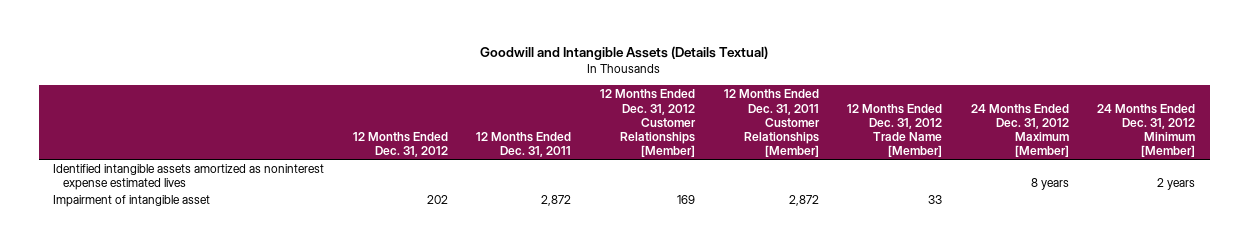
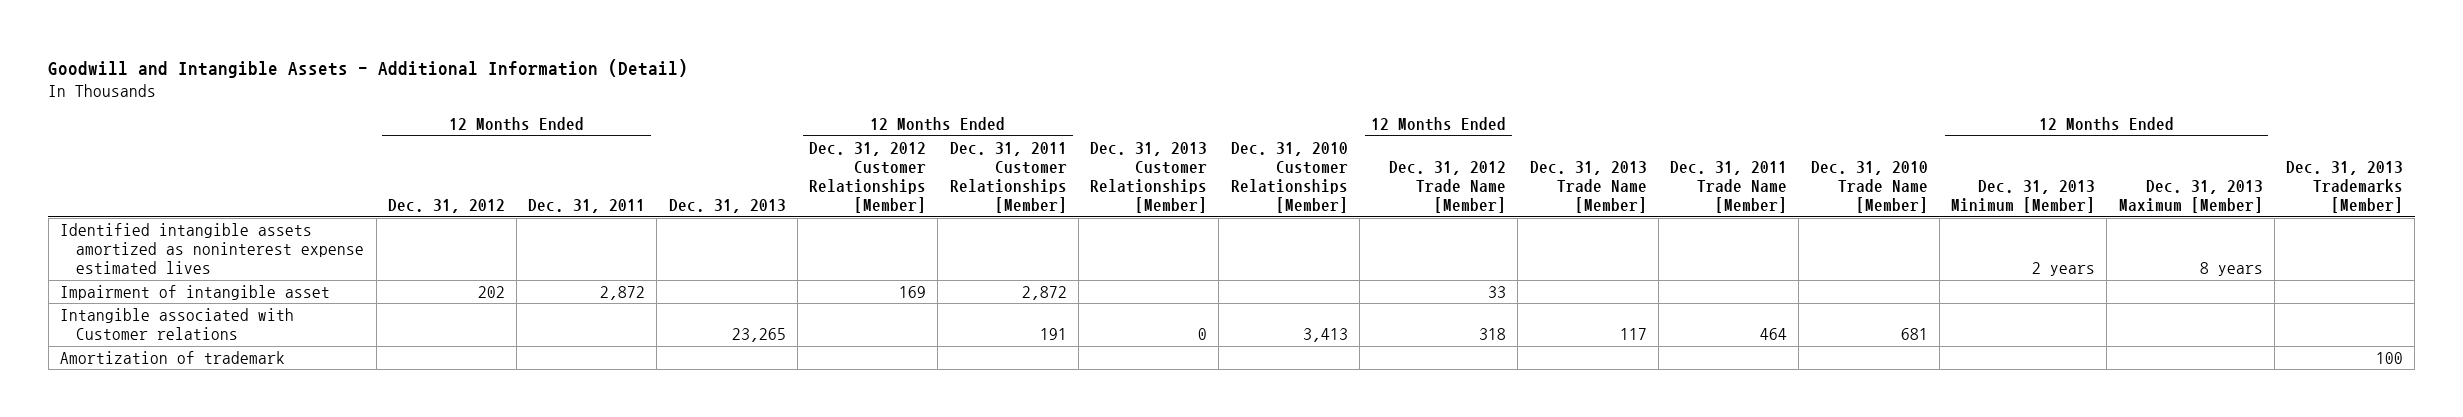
- Goodwill and Intangible Assets (Details Textual)
+ Goodwill and Intangible Assets - Additional Information (Detail)
- | 12 Months Ended Dec. 31, 2012 | 12 Months Ended Dec. 31, 2011 | 12 Months Ended Dec. 31, 2012 Customer Relationships [Member] | 12 Months Ended Dec. 31, 2011 Customer Relationships [Member] | 12 Months Ended Dec. 31, 2012 Trade Name [Member] | 24 Months Ended Dec. 31, 2012 Maximum [Member] | 24 Months Ended Dec. 31, 2012 Minimum [Member]
+ | 12 Months Ended Dec. 31, 2012 | 12 Months Ended Dec. 31, 2011 | Dec. 31, 2013 | 12 Months Ended Dec. 31, 2012 Customer Relationships [Member] | 12 Months Ended Dec. 31, 2011 Customer Relationships [Member] | Dec. 31, 2013 Customer Relationships [Member] | Dec. 31, 2010 Customer Relationships [Member] | 12 Months Ended Dec. 31, 2012 Trade Name [Member] | Dec. 31, 2013 Trade Name [Member] | Dec. 31, 2011 Trade Name [Member] | Dec. 31, 2010 Trade Name [Member] | 12 Months Ended Dec. 31, 2013 Minimum [Member] | 12 Months Ended Dec. 31, 2013 Maximum [Member] | Dec. 31, 2013 Trademarks [Member]
+ Intangible associated with Customer relations | | | 23,265 | | 191 | 0 | 3,413 | 318 | 117 | 464 | 681 | | |
+ Amortization of trademark | | | | | | | | | | | | | | 100

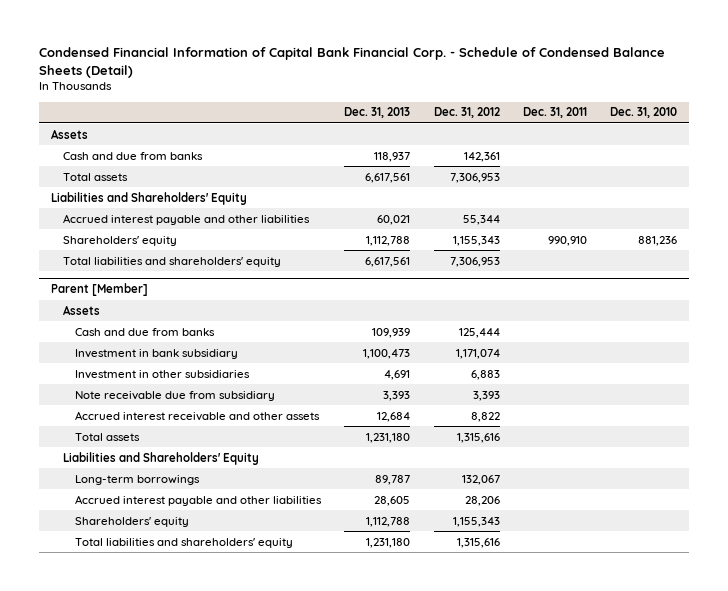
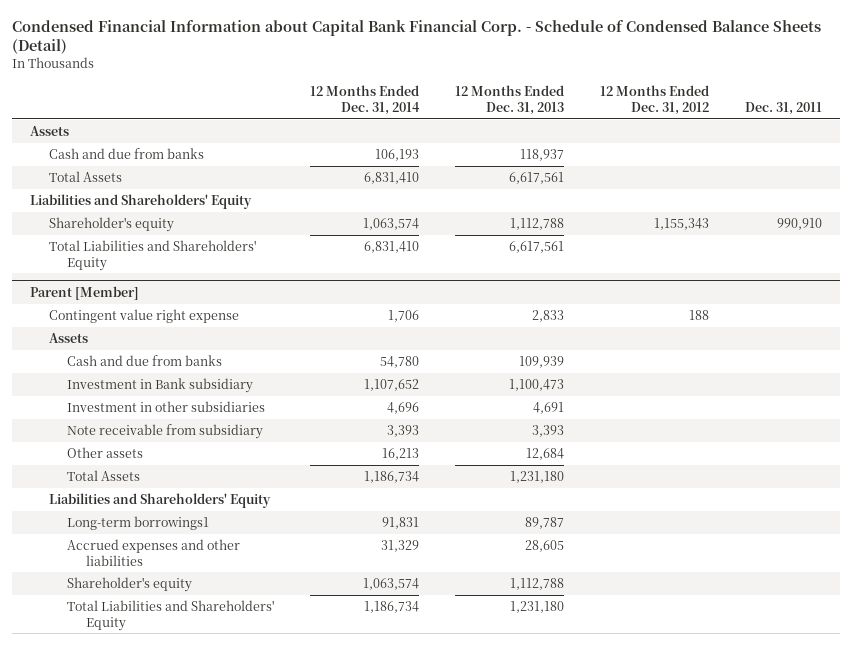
- Condensed Financial Information of Capital Bank Financial Corp. - Schedule of Condensed Balance Sheets (Detail)
+ Condensed Financial Information about Capital Bank Financial Corp. - Schedule of Condensed Balance Sheets (Detail)
- | Dec. 31, 2013 | Dec. 31, 2012 | Dec. 31, 2011 | Dec. 31, 2010
+ | 12 Months Ended Dec. 31, 2014 | 12 Months Ended Dec. 31, 2013 | 12 Months Ended Dec. 31, 2012 | Dec. 31, 2011
- Total assets | 6,617,561 | 7,306,953 | |
+ Total Assets | 6,831,410 | 6,617,561 | |
- Accrued interest payable and other liabilities | 60,021 | 55,344 | |
- Shareholders' equity | 1,112,788 | 1,155,343 | 990,910 | 881,236
- Total liabilities and shareholders' equity | 6,617,561 | 7,306,953 | |
+ Shareholder's equity | 1,063,574 | 1,112,788 | 1,155,343 | 990,910
+ Total Liabilities and Shareholders' Equity | 6,831,410 | 6,617,561 | |
@ Parent [Member]
+ Contingent value right expense | 1,706 | 2,833 | 188 |
- Investment in bank subsidiary | 1,100,473 | 1,171,074 | |
+ Investment in Bank subsidiary | 1,107,652 | 1,100,473 | |
- Note receivable due from subsidiary | 3,393 | 3,393 | |
- Accrued interest receivable and other assets | 12,684 | 8,822 | |
- Total assets | 1,231,180 | 1,315,616 | |
+ Note receivable from subsidiary | 3,393 | 3,393 | |
+ Other assets | 16,213 | 12,684 | |
+ Total Assets | 1,186,734 | 1,231,180 | |
- Long-term borrowings | 89,787 | 132,067 | |
- Accrued interest payable and other liabilities | 28,605 | 28,206 | |
- Shareholders' equity | 1,112,788 | 1,155,343 | |
- Total liabilities and shareholders' equity | 1,231,180 | 1,315,616 | |
+ Long-term borrowings1 | 91,831 | 89,787 | |
+ Accrued expenses and other liabilities | 31,329 | 28,605 | |
+ Shareholder's equity | 1,063,574 | 1,112,788 | |
+ Total Liabilities and Shareholders' Equity | 1,186,734 | 1,231,180 | |

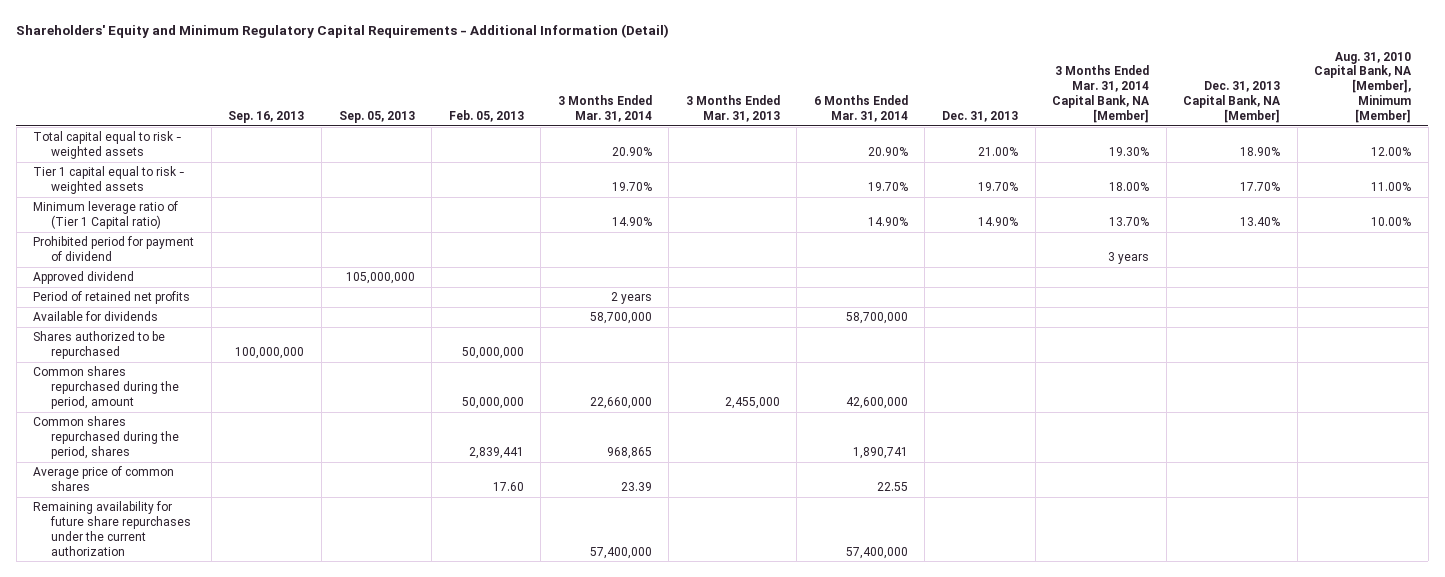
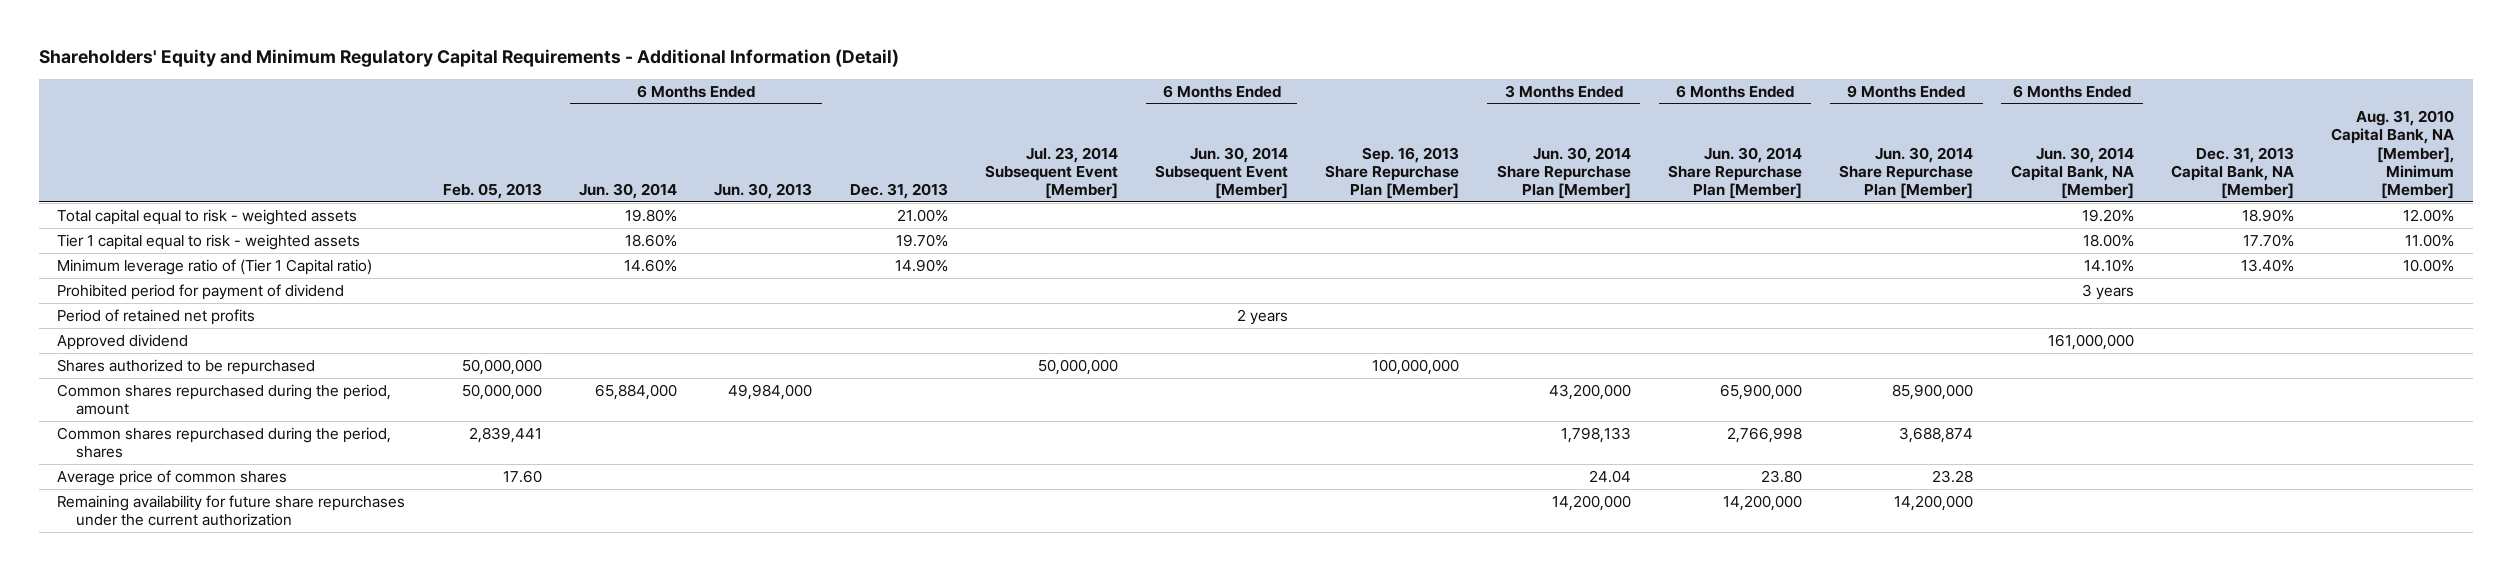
- | Sep. 16, 2013 | Sep. 05, 2013 | Feb. 05, 2013 | 3 Months Ended Mar. 31, 2014 | 3 Months Ended Mar. 31, 2013 | 6 Months Ended Mar. 31, 2014 | Dec. 31, 2013 | 3 Months Ended Mar. 31, 2014 Capital Bank, NA [Member] | Dec. 31, 2013 Capital Bank, NA [Member] | Aug. 31, 2010 Capital Bank, NA [Member], Minimum [Member]
+ | Feb. 05, 2013 | 6 Months Ended Jun. 30, 2014 | 6 Months Ended Jun. 30, 2013 | Dec. 31, 2013 | Jul. 23, 2014 Subsequent Event [Member] | 6 Months Ended Jun. 30, 2014 Subsequent Event [Member] | Sep. 16, 2013 Share Repurchase Plan [Member] | 3 Months Ended Jun. 30, 2014 Share Repurchase Plan [Member] | 6 Months Ended Jun. 30, 2014 Share Repurchase Plan [Member] | 9 Months Ended Jun. 30, 2014 Share Repurchase Plan [Member] | 6 Months Ended Jun. 30, 2014 Capital Bank, NA [Member] | Dec. 31, 2013 Capital Bank, NA [Member] | Aug. 31, 2010 Capital Bank, NA [Member], Minimum [Member]
- Available for dividends | | | | 58,700,000 | | 58,700,000 | | | |
moved down: Approved dividend | | | | | | | | | | | 161,000,000 | |

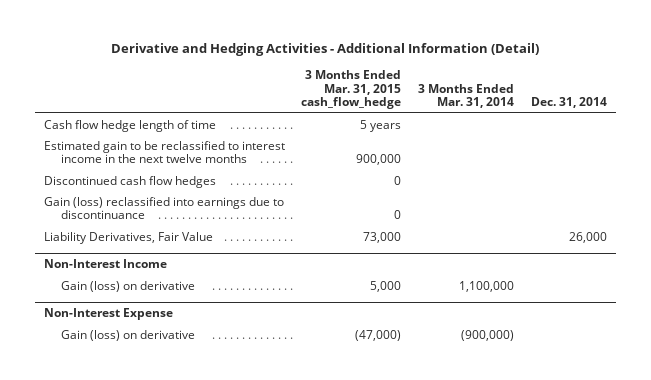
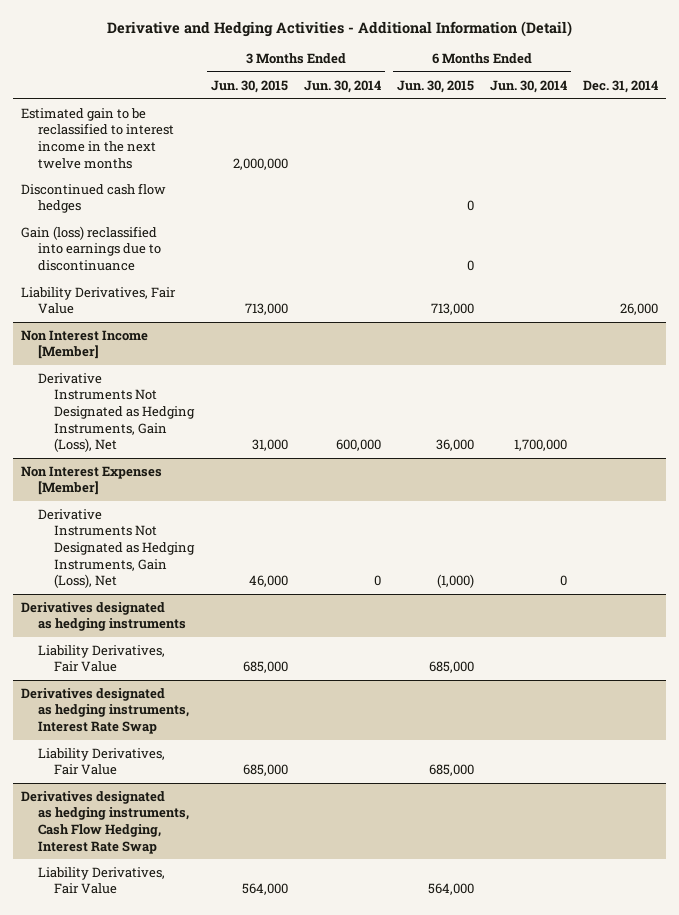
- | 3 Months Ended Mar. 31, 2015 cash_flow_hedge | 3 Months Ended Mar. 31, 2014 | Dec. 31, 2014
+ | 3 Months Ended Jun. 30, 2015 | 3 Months Ended Jun. 30, 2014 | 6 Months Ended Jun. 30, 2015 | 6 Months Ended Jun. 30, 2014 | Dec. 31, 2014
- Cash flow hedge length of time | 5 years | |
- Non-Interest Income
- Gain (loss) on derivative | 5,000 | 1,100,000 |
- Non-Interest Expense
- Gain (loss) on derivative | (47,000) | (900,000) |
+ Non Interest Income [Member]
+ Derivative Instruments Not Designated as Hedging Instruments, Gain (Loss), Net | 31,000 | 600,000 | 36,000 | 1,700,000 |
+ Non Interest Expenses [Member]
+ Derivative Instruments Not Designated as Hedging Instruments, Gain (Loss), Net | 46,000 | 0 | (1,000) | 0 |
+ Derivatives designated as hedging instruments
+ Liability Derivatives, Fair Value | 685,000 | | 685,000 | |
+ Derivatives designated as hedging instruments, Interest Rate Swap
+ Liability Derivatives, Fair Value | 685,000 | | 685,000 | |
+ Derivatives designated as hedging instruments, Cash Flow Hedging, Interest Rate Swap
+ Liability Derivatives, Fair Value | 564,000 | | 564,000 | |

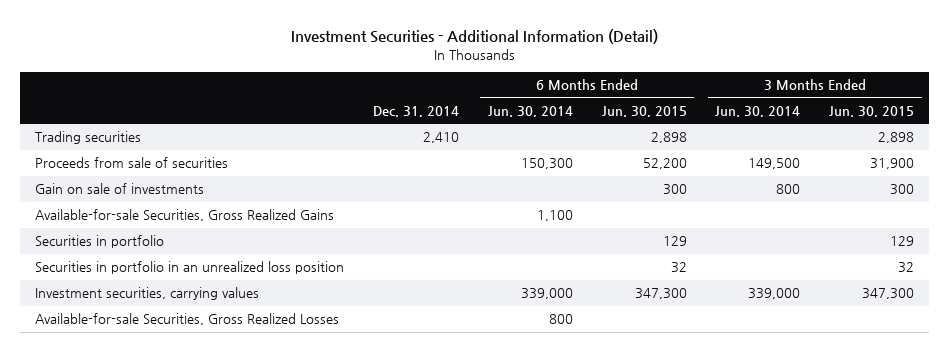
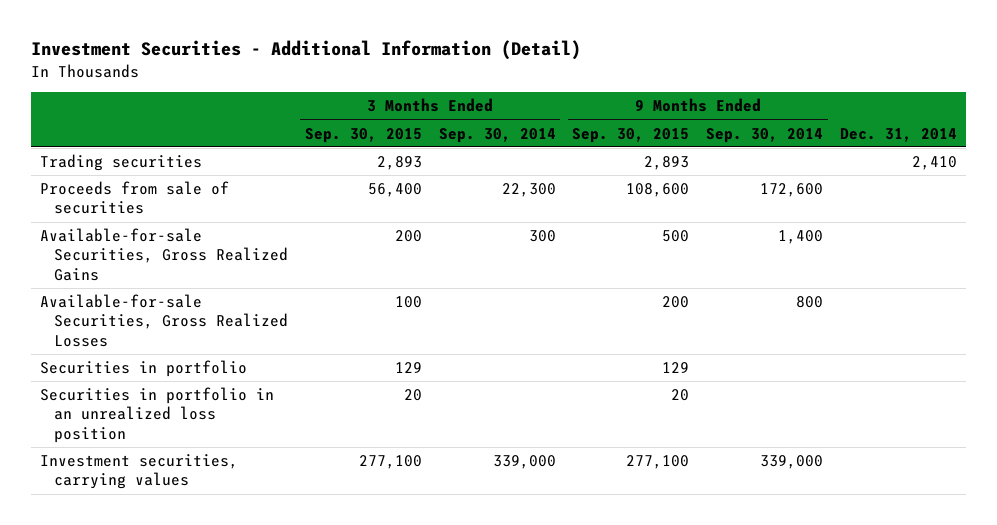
- | Dec. 31, 2014 | 6 Months Ended Jun. 30, 2014 | 6 Months Ended Jun. 30, 2015 | 3 Months Ended Jun. 30, 2014 | 3 Months Ended Jun. 30, 2015
+ | 3 Months Ended Sep. 30, 2015 | 3 Months Ended Sep. 30, 2014 | 9 Months Ended Sep. 30, 2015 | 9 Months Ended Sep. 30, 2014 | Dec. 31, 2014
- Gain on sale of investments | | | 300 | 800 | 300
moved up: Available-for-sale Securities, Gross Realized Losses | 100 | | 200 | 800 |

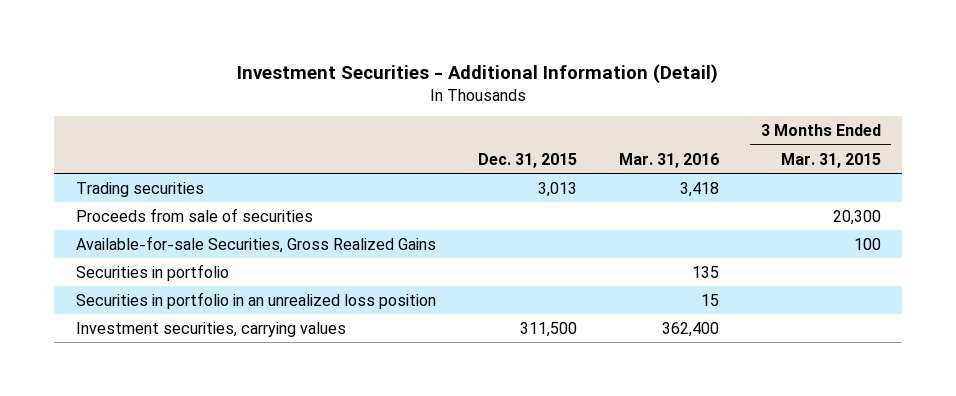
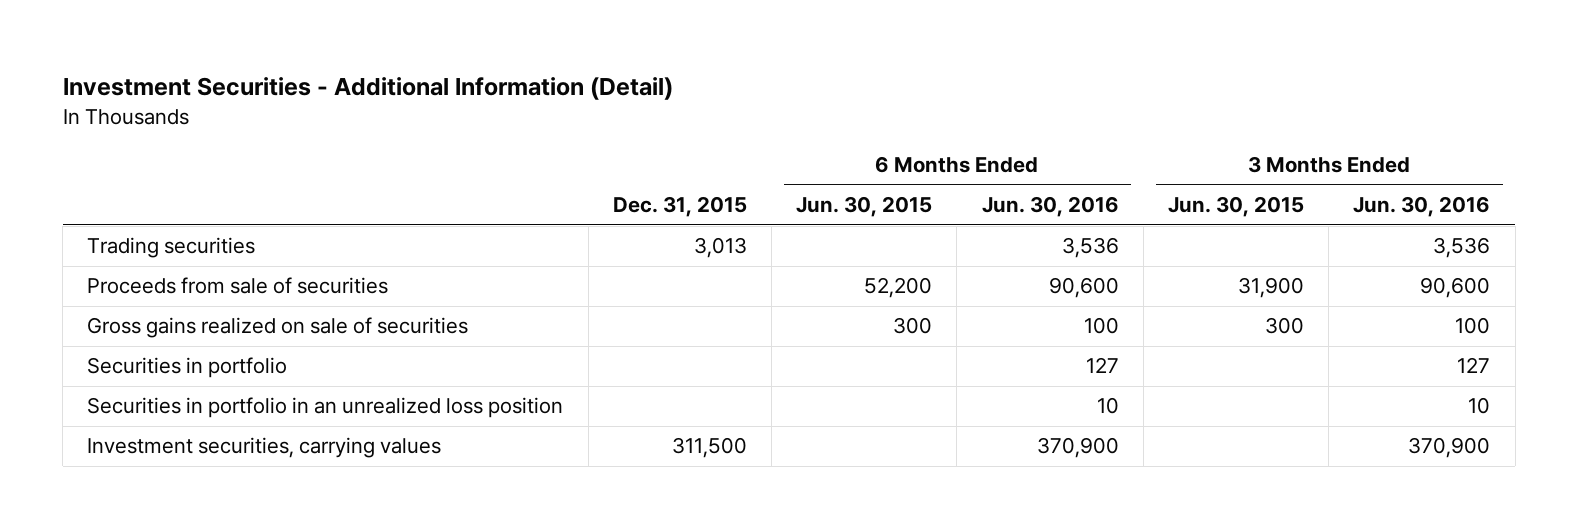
- | Dec. 31, 2015 | Mar. 31, 2016 | 3 Months Ended Mar. 31, 2015
+ | Dec. 31, 2015 | 6 Months Ended Jun. 30, 2015 | 6 Months Ended Jun. 30, 2016 | 3 Months Ended Jun. 30, 2015 | 3 Months Ended Jun. 30, 2016
- Available-for-sale Securities, Gross Realized Gains | | | 100
+ Gross gains realized on sale of securities | | 300 | 100 | 300 | 100

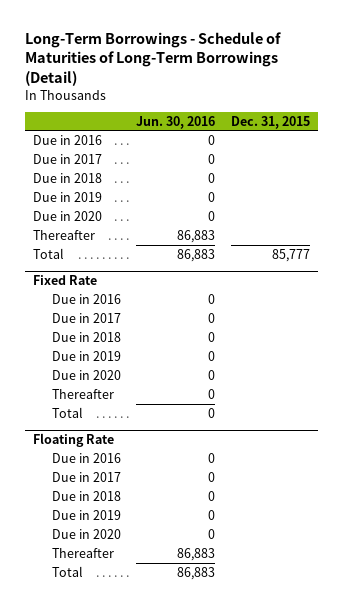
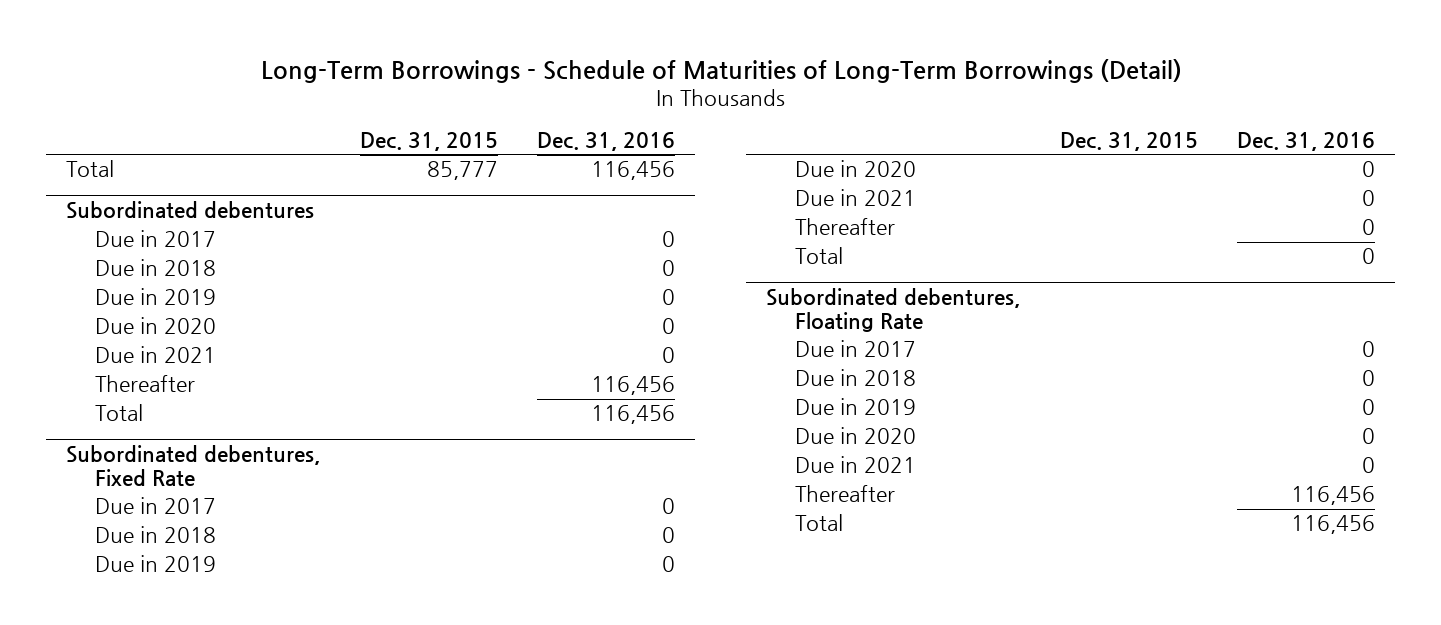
- | Jun. 30, 2016 | Dec. 31, 2015
+ | Dec. 31, 2015 | Dec. 31, 2016
- Due in 2016 | 0 |
- Due in 2017 | 0 |
- Due in 2018 | 0 |
- Due in 2019 | 0 |
- Due in 2020 | 0 |
- Thereafter | 86,883 |
- Fixed Rate
- Due in 2016 | 0 |
+ Subordinated debentures
+ Due in 2017 | | 0
+ Due in 2018 | | 0
+ Due in 2019 | | 0
+ Due in 2020 | | 0
+ Due in 2021 | | 0
+ Thereafter | | 116,456
+ Total | | 116,456
+ Subordinated debentures, Fixed Rate
+ Due in 2021 | | 0
- Floating Rate
- Due in 2016 | 0 |
+ Subordinated debentures, Floating Rate
+ Due in 2021 | | 0

